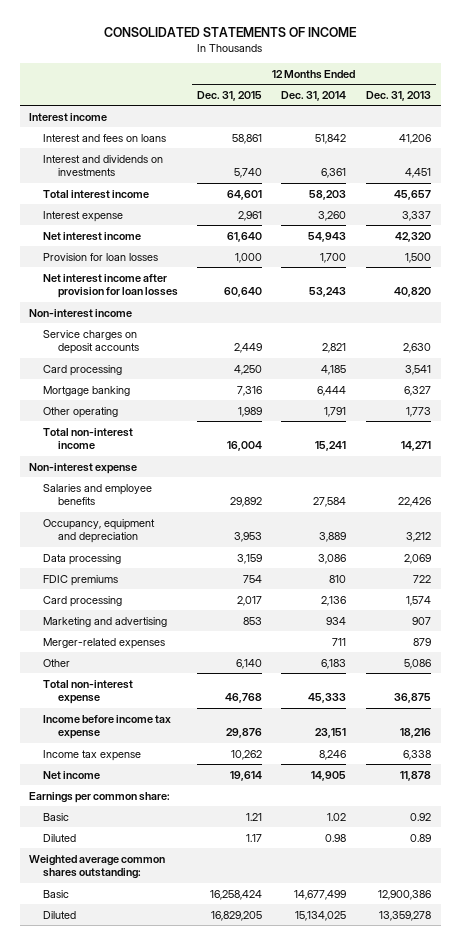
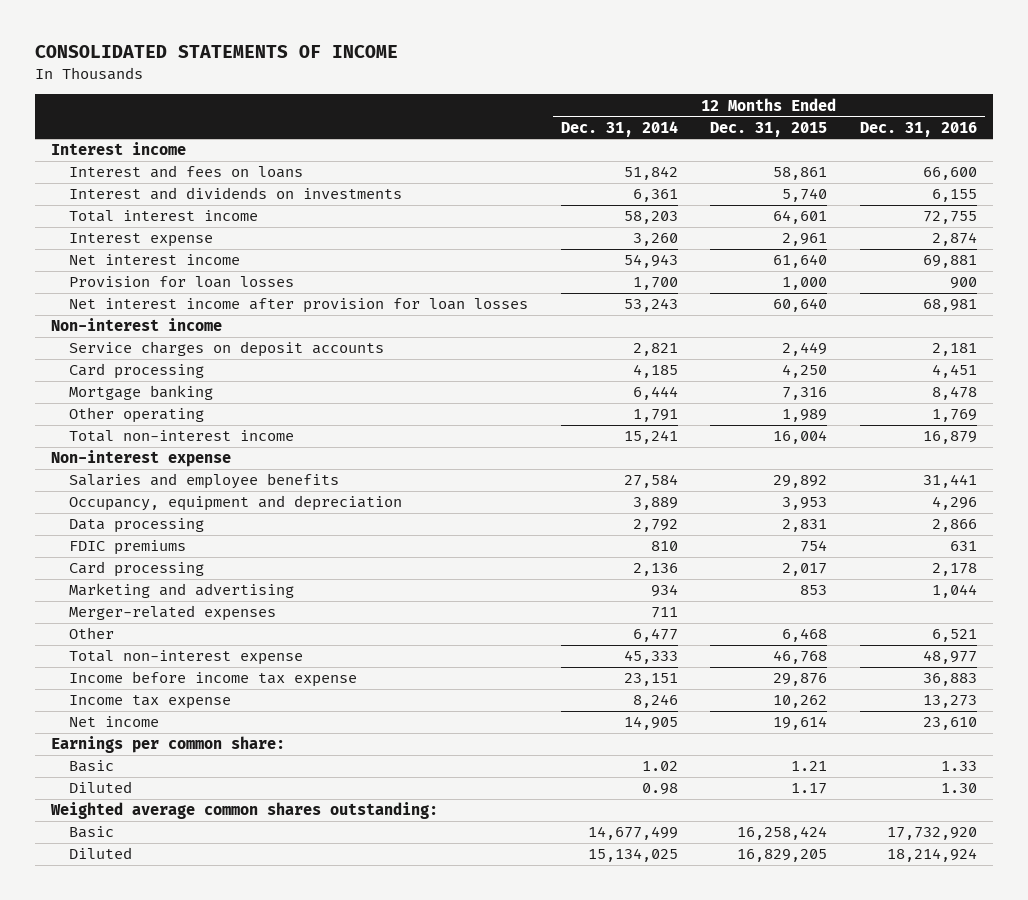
- | 12 Months Ended Dec. 31, 2015 | 12 Months Ended Dec. 31, 2014 | 12 Months Ended Dec. 31, 2013
+ | 12 Months Ended Dec. 31, 2014 | 12 Months Ended Dec. 31, 2015 | 12 Months Ended Dec. 31, 2016
- Data processing | 3,159 | 3,086 | 2,069
+ Data processing | 2,792 | 2,831 | 2,866
- Other | 6,140 | 6,183 | 5,086
+ Other | 6,477 | 6,468 | 6,521

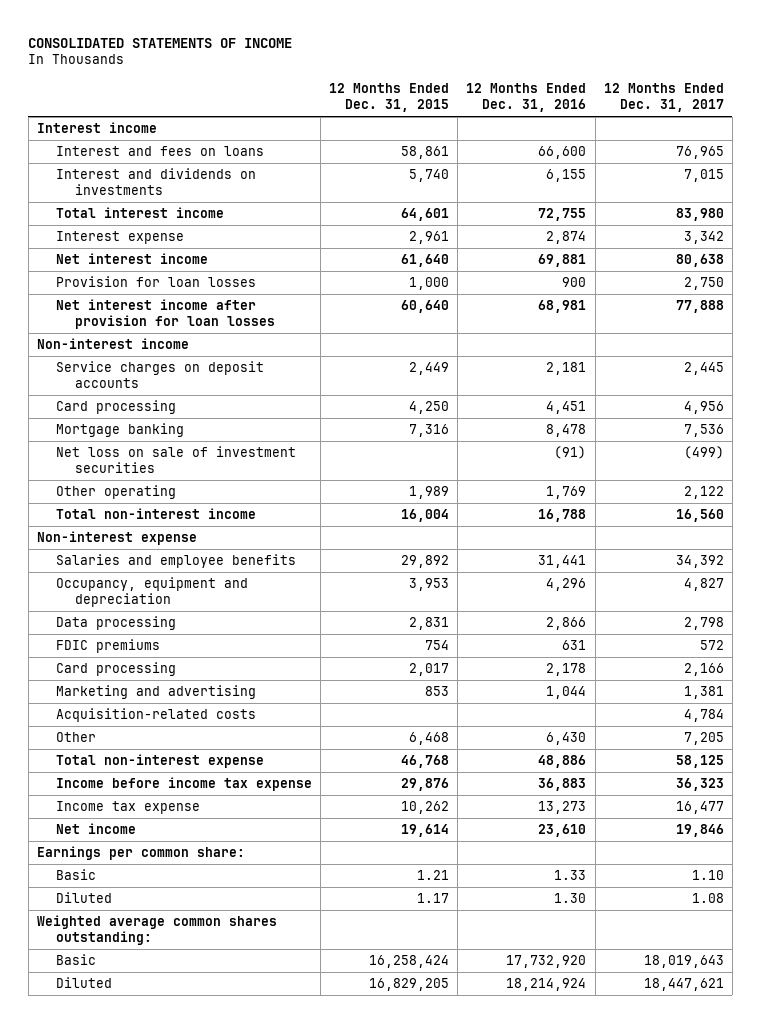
- | 12 Months Ended Dec. 31, 2014 | 12 Months Ended Dec. 31, 2015 | 12 Months Ended Dec. 31, 2016
+ | 12 Months Ended Dec. 31, 2015 | 12 Months Ended Dec. 31, 2016 | 12 Months Ended Dec. 31, 2017
+ Net loss on sale of investment securities | | (91) | (499)
- Total non-interest income | 15,241 | 16,004 | 16,879
+ Total non-interest income | 16,004 | 16,788 | 16,560
- Merger-related expenses | 711 | |
- Other | 6,477 | 6,468 | 6,521
- Total non-interest expense | 45,333 | 46,768 | 48,977
+ Acquisition-related costs | | | 4,784
+ Other | 6,468 | 6,430 | 7,205
+ Total non-interest expense | 46,768 | 48,886 | 58,125

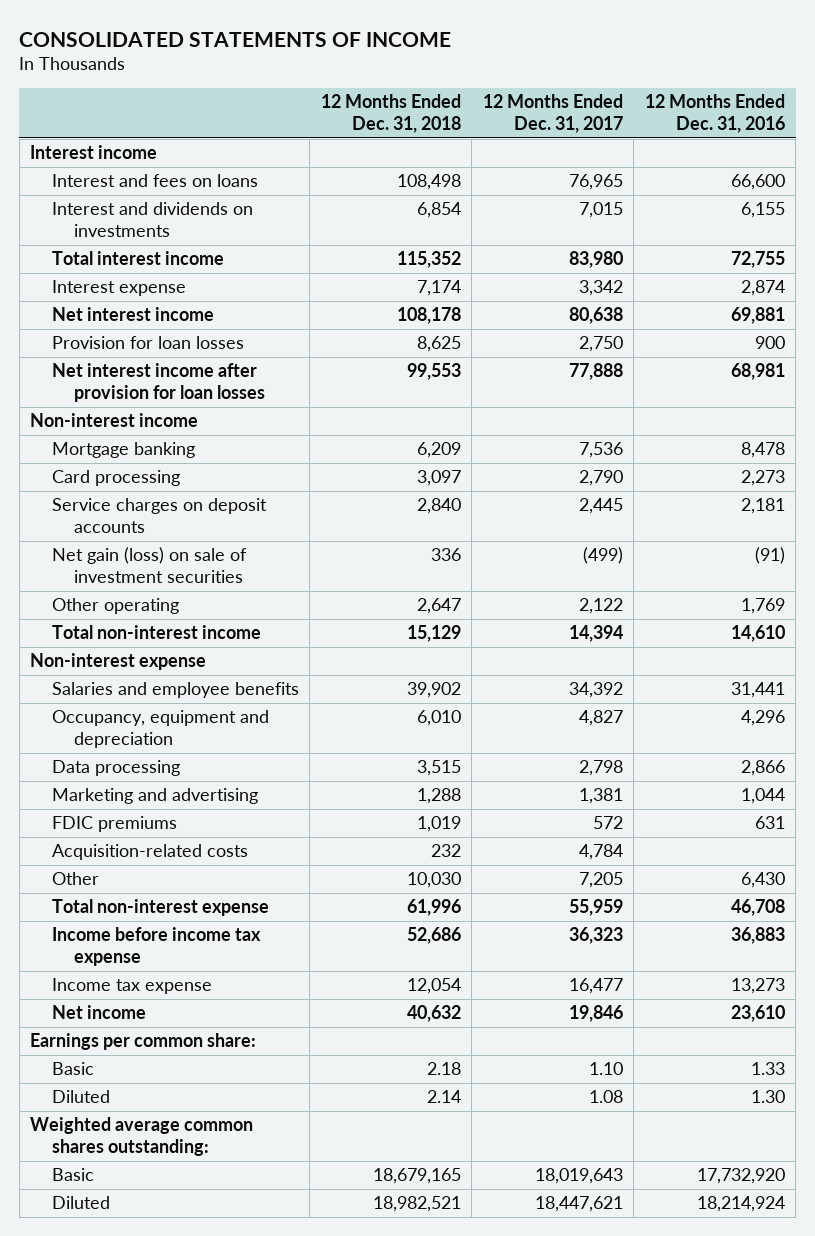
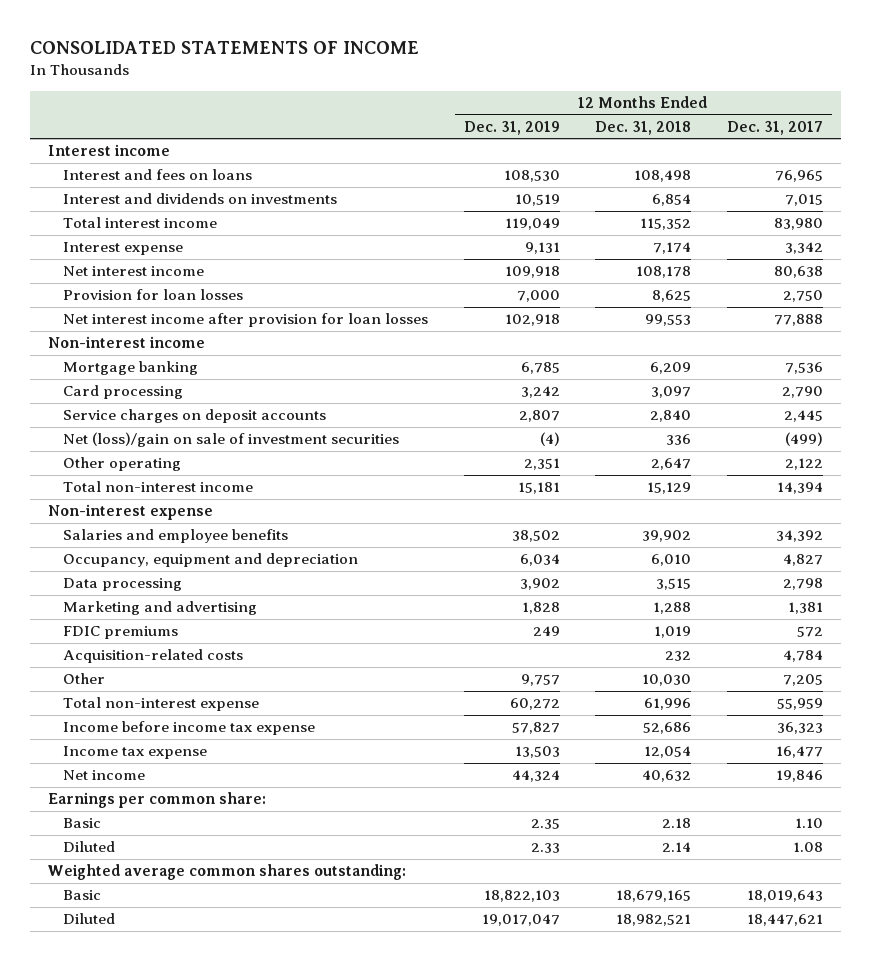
- | 12 Months Ended Dec. 31, 2018 | 12 Months Ended Dec. 31, 2017 | 12 Months Ended Dec. 31, 2016
+ | 12 Months Ended Dec. 31, 2019 | 12 Months Ended Dec. 31, 2018 | 12 Months Ended Dec. 31, 2017
- Net gain (loss) on sale of investment securities | 336 | (499) | (91)
+ Net (loss)/gain on sale of investment securities | (4) | 336 | (499)

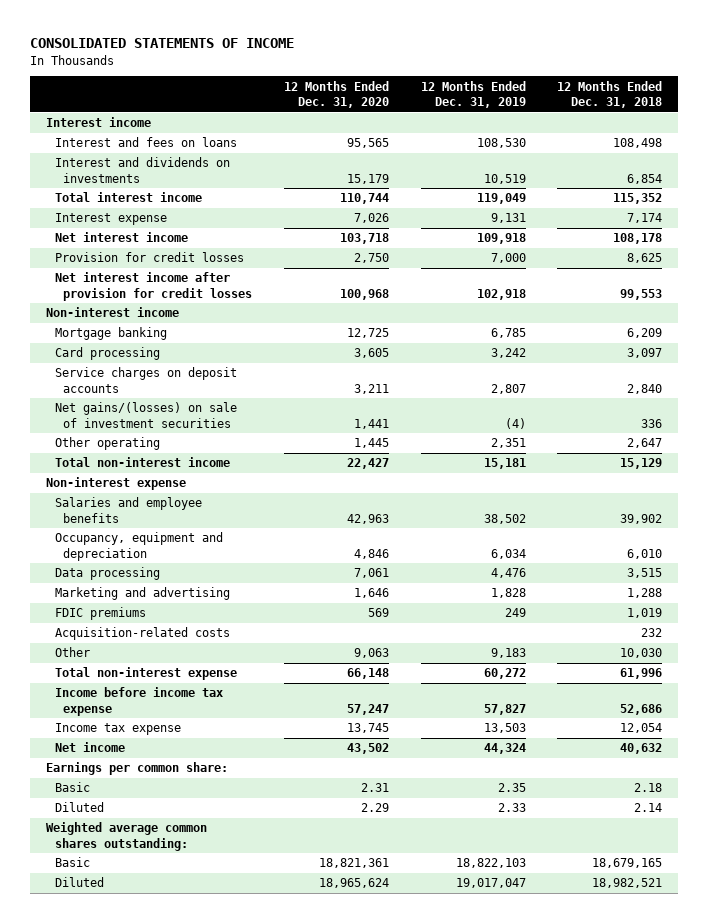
- | 12 Months Ended Dec. 31, 2019 | 12 Months Ended Dec. 31, 2018 | 12 Months Ended Dec. 31, 2017
+ | 12 Months Ended Dec. 31, 2020 | 12 Months Ended Dec. 31, 2019 | 12 Months Ended Dec. 31, 2018
- Provision for loan losses | 7,000 | 8,625 | 2,750
- Net interest income after provision for loan losses | 102,918 | 99,553 | 77,888
+ Provision for credit losses | 2,750 | 7,000 | 8,625
+ Net interest income after provision for credit losses | 100,968 | 102,918 | 99,553
- Net (loss)/gain on sale of investment securities | (4) | 336 | (499)
+ Net gains/(losses) on sale of investment securities | 1,441 | (4) | 336
- Data processing | 3,902 | 3,515 | 2,798
+ Data processing | 7,061 | 4,476 | 3,515
- Other | 9,757 | 10,030 | 7,205
+ Other | 9,063 | 9,183 | 10,030

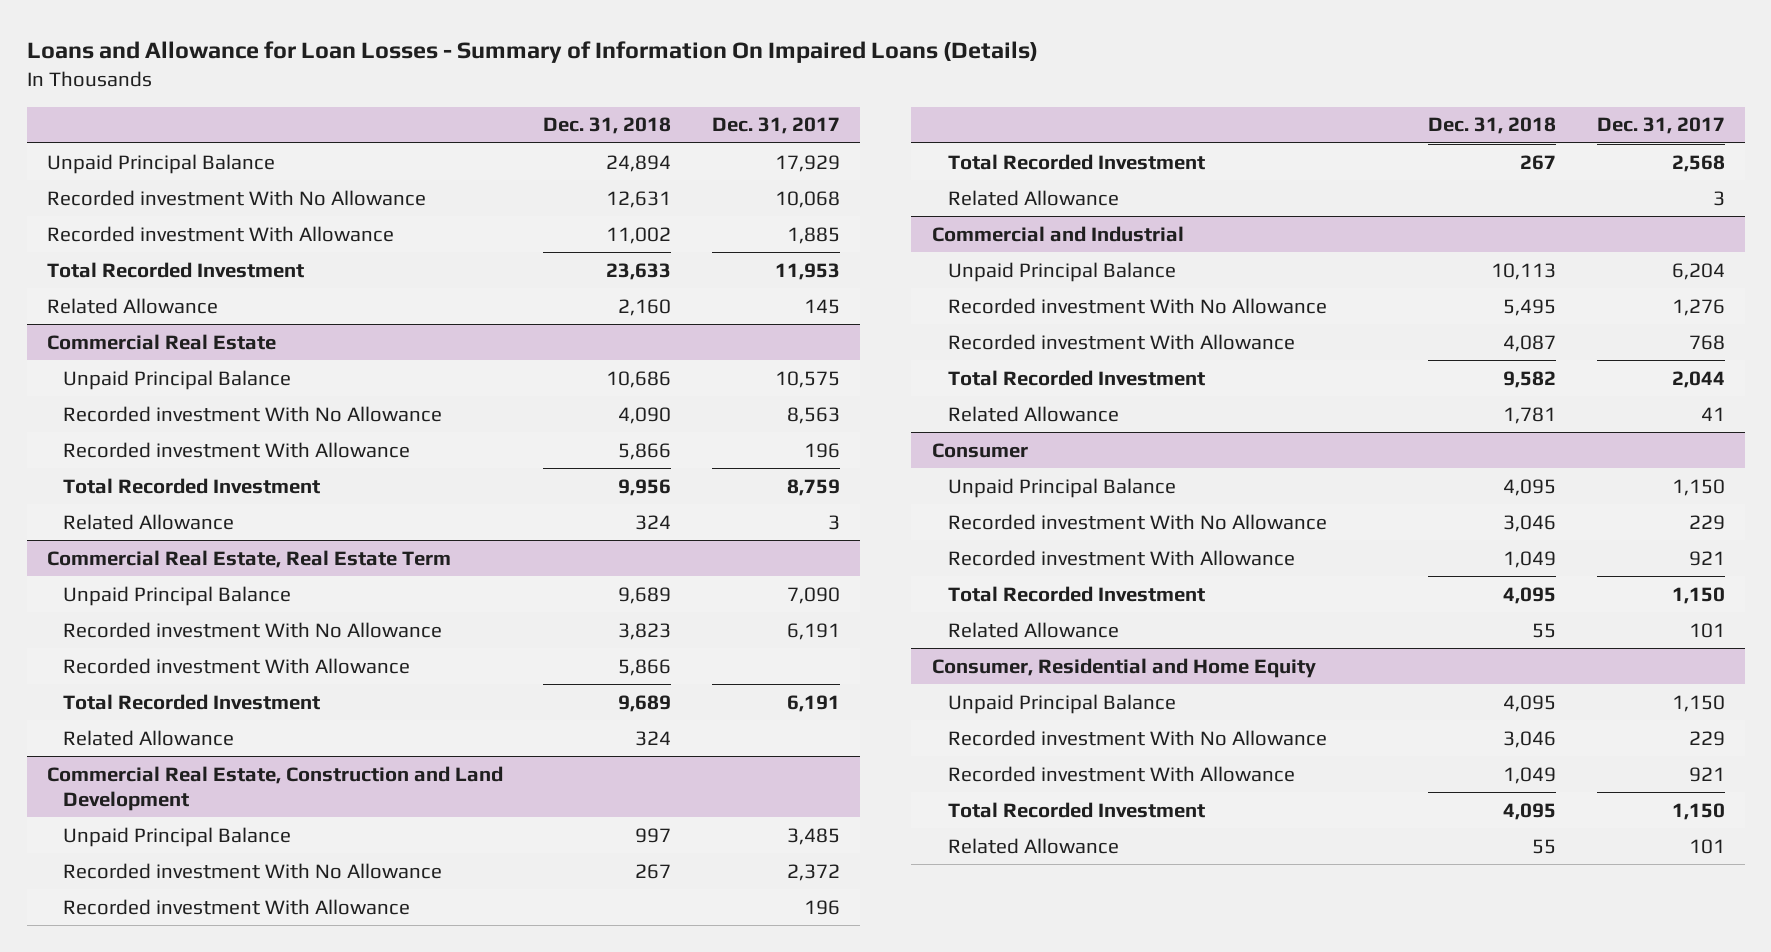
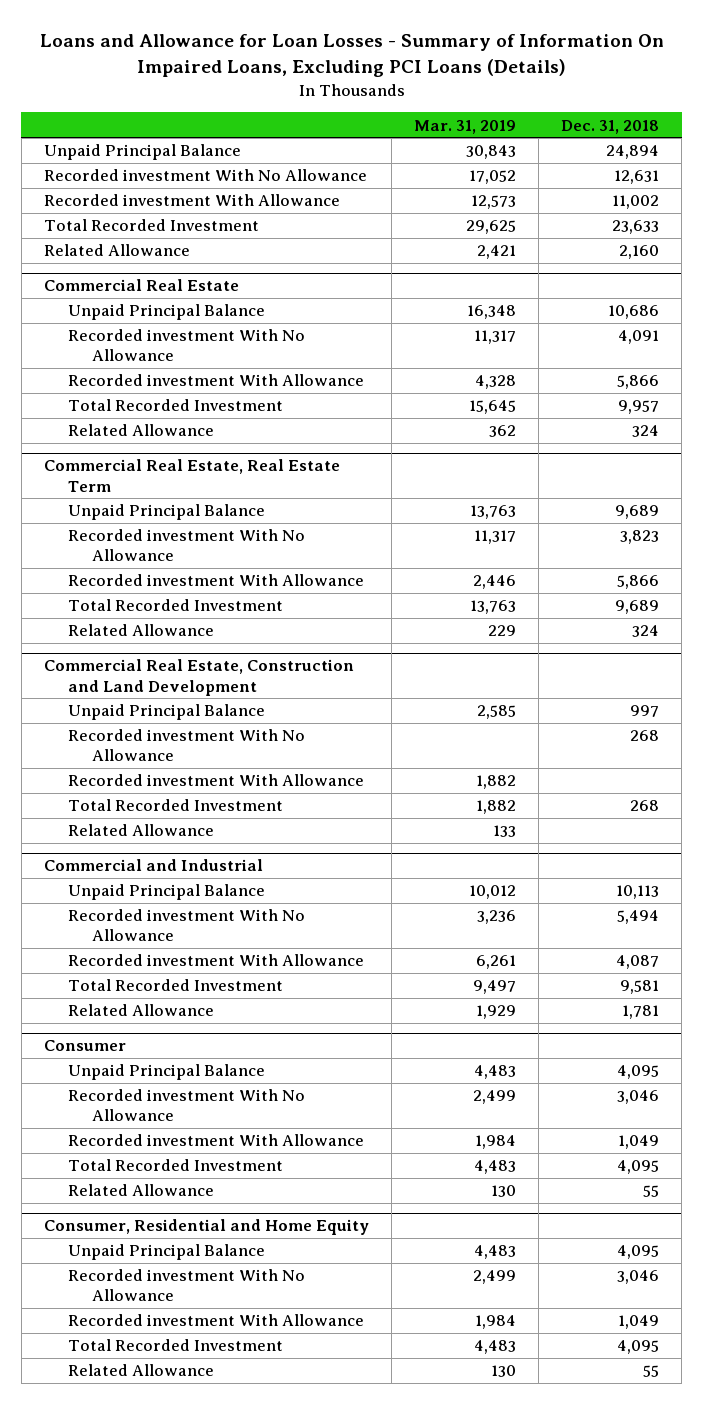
- Loans and Allowance for Loan Losses - Summary of Information On Impaired Loans (Details)
+ Loans and Allowance for Loan Losses - Summary of Information On Impaired Loans, Excluding PCI Loans (Details)
- | Dec. 31, 2018 | Dec. 31, 2017
+ | Mar. 31, 2019 | Dec. 31, 2018
@ Commercial Real Estate
- Recorded investment With No Allowance | 4,090 | 8,563
+ Recorded investment With No Allowance | 11,317 | 4,091
- Total Recorded Investment | 9,956 | 8,759
+ Total Recorded Investment | 15,645 | 9,957
@ Commercial Real Estate, Construction and Land Development
- Recorded investment With No Allowance | 267 | 2,372
+ Recorded investment With No Allowance | | 268
- Total Recorded Investment | 267 | 2,568
+ Total Recorded Investment | 1,882 | 268
@ Commercial and Industrial
- Recorded investment With No Allowance | 5,495 | 1,276
+ Recorded investment With No Allowance | 3,236 | 5,494
- Total Recorded Investment | 9,582 | 2,044
+ Total Recorded Investment | 9,497 | 9,581

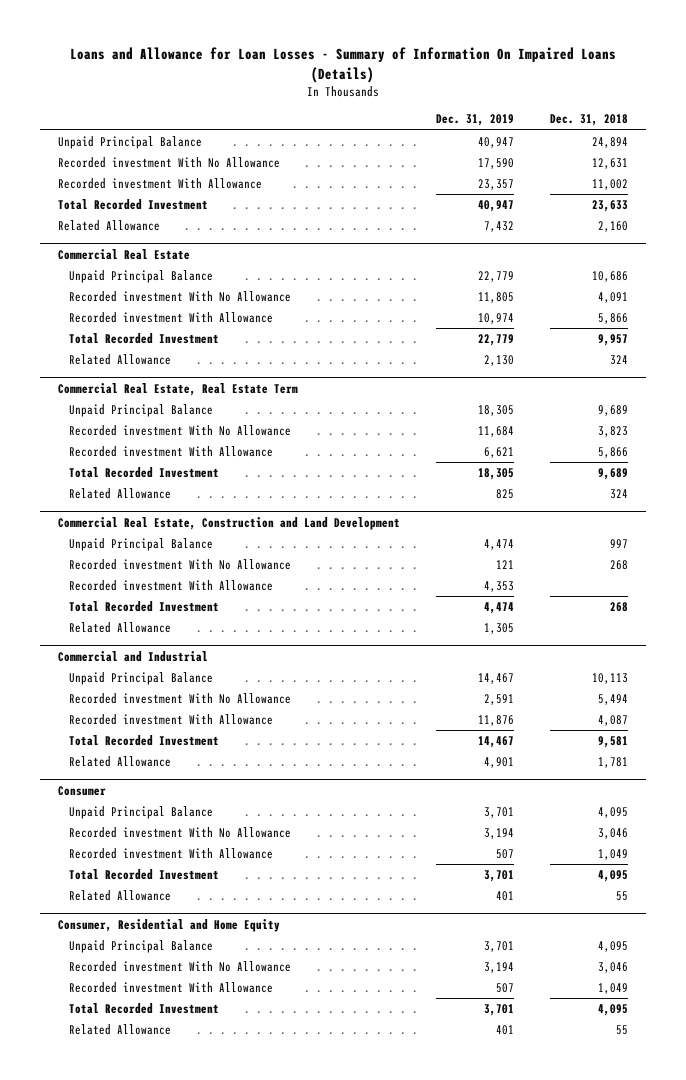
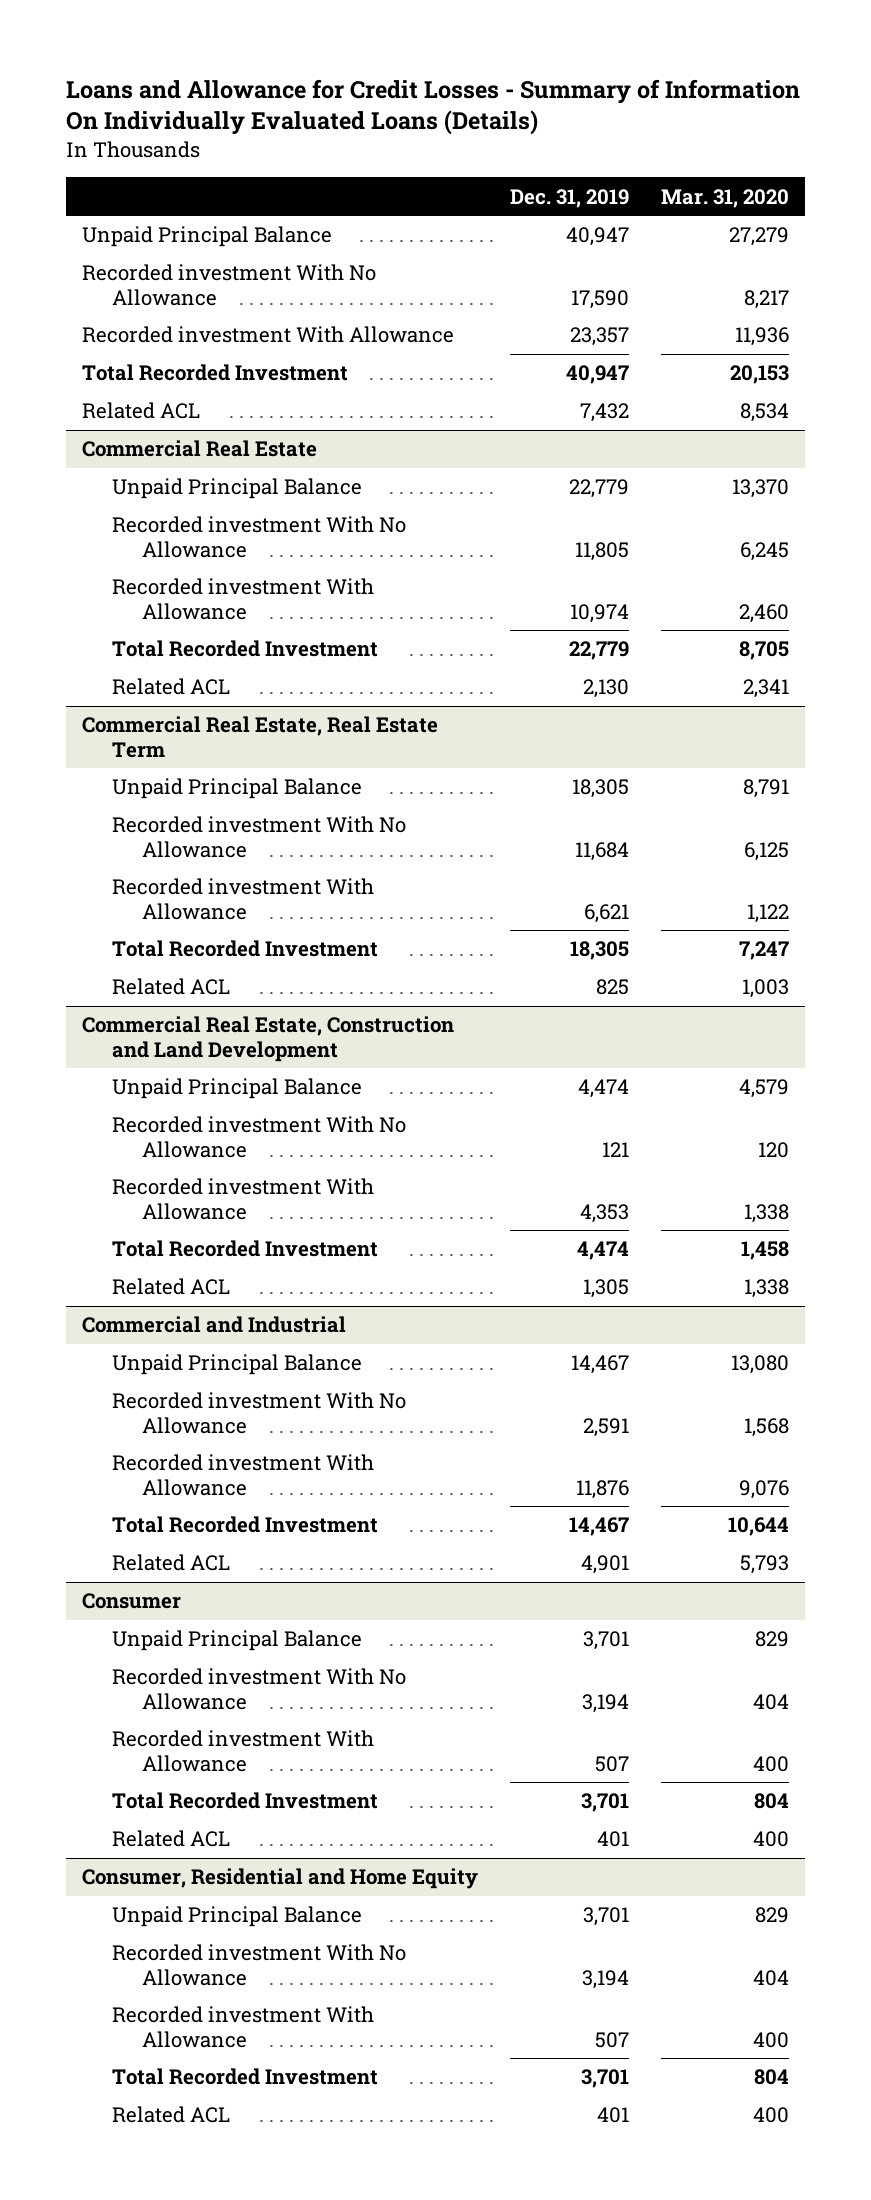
- Loans and Allowance for Loan Losses - Summary of Information On Impaired Loans (Details)
+ Loans and Allowance for Credit Losses - Summary of Information On Individually Evaluated Loans (Details)
- | Dec. 31, 2019 | Dec. 31, 2018
+ | Dec. 31, 2019 | Mar. 31, 2020
- Related Allowance | 7,432 | 2,160
+ Related ACL | 7,432 | 8,534
@ Commercial Real Estate
- Related Allowance | 2,130 | 324
+ Related ACL | 2,130 | 2,341
@ Commercial Real Estate, Real Estate Term
- Related Allowance | 825 | 324
+ Related ACL | 825 | 1,003
@ Commercial Real Estate, Construction and Land Development
- Related Allowance | 1,305 |
+ Related ACL | 1,305 | 1,338
@ Commercial and Industrial
- Related Allowance | 4,901 | 1,781
+ Related ACL | 4,901 | 5,793
@ Consumer
- Related Allowance | 401 | 55
+ Related ACL | 401 | 400
@ Consumer, Residential and Home Equity
- Related Allowance | 401 | 55
+ Related ACL | 401 | 400

